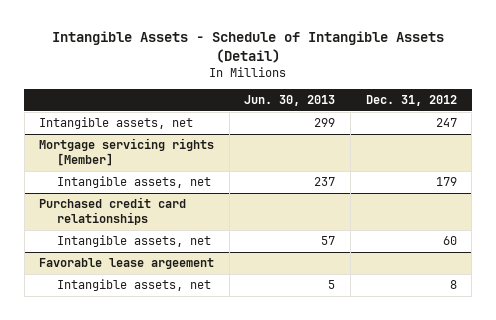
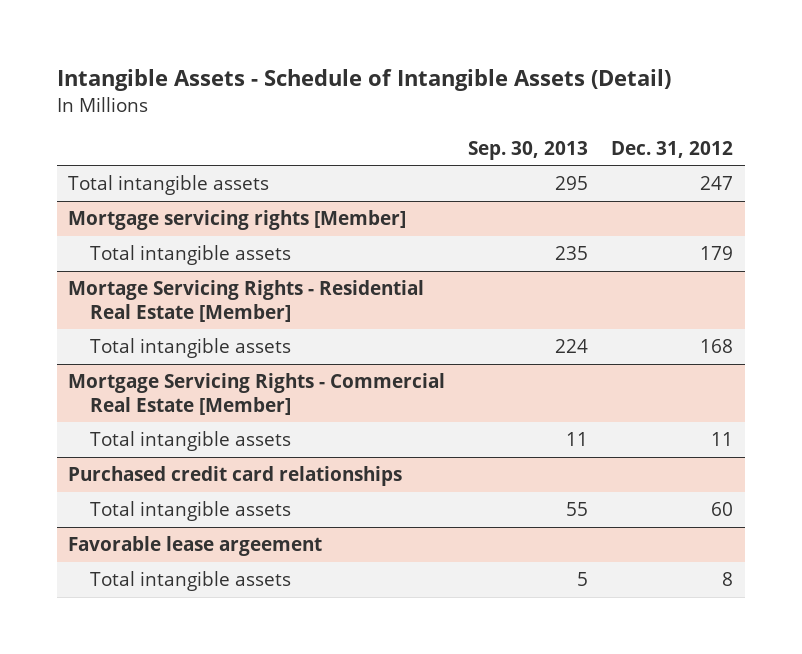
- | Jun. 30, 2013 | Dec. 31, 2012
+ | Sep. 30, 2013 | Dec. 31, 2012
- Intangible assets, net | 299 | 247
+ Total intangible assets | 295 | 247
@ Mortgage servicing rights [Member]
- Intangible assets, net | 237 | 179
+ Total intangible assets | 235 | 179
+ Mortage Servicing Rights - Residential Real Estate [Member]
+ Total intangible assets | 224 | 168
+ Mortgage Servicing Rights - Commercial Real Estate [Member]
+ Total intangible assets | 11 | 11
@ Purchased credit card relationships
- Intangible assets, net | 57 | 60
+ Total intangible assets | 55 | 60
@ Favorable lease argeement
- Intangible assets, net | 5 | 8
+ Total intangible assets | 5 | 8

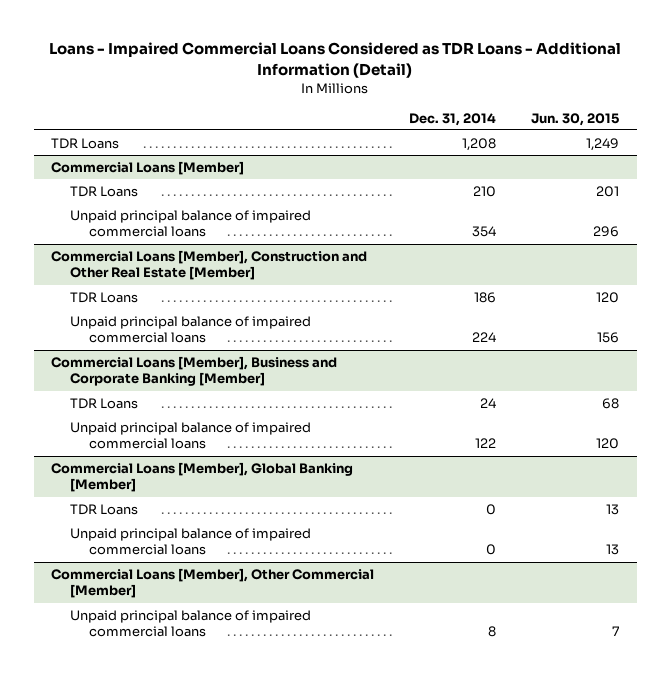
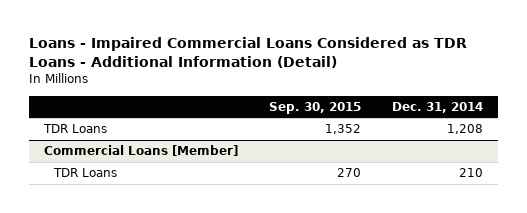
- | Dec. 31, 2014 | Jun. 30, 2015
+ | Sep. 30, 2015 | Dec. 31, 2014
@ Commercial Loans [Member]
- Unpaid principal balance of impaired commercial loans | 354 | 296
- Commercial Loans [Member], Construction and Other Real Estate [Member]
- TDR Loans | 186 | 120
- Unpaid principal balance of impaired commercial loans | 224 | 156
- Commercial Loans [Member], Business and Corporate Banking [Member]
- TDR Loans | 24 | 68
- Unpaid principal balance of impaired commercial loans | 122 | 120
- Commercial Loans [Member], Global Banking [Member]
- TDR Loans | 0 | 13
- Unpaid principal balance of impaired commercial loans | 0 | 13
- Commercial Loans [Member], Other Commercial [Member]
- Unpaid principal balance of impaired commercial loans | 8 | 7

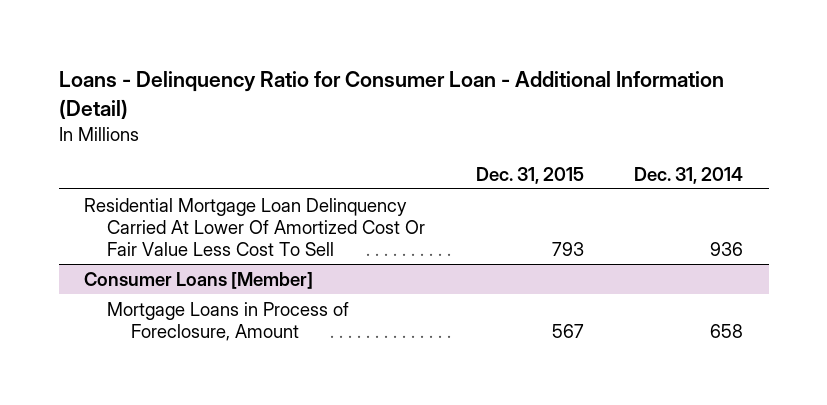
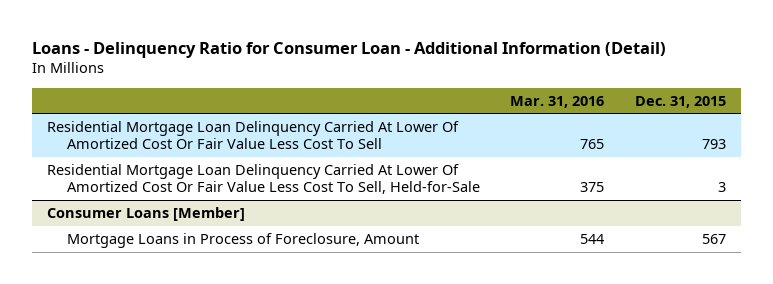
- | Dec. 31, 2015 | Dec. 31, 2014
+ | Mar. 31, 2016 | Dec. 31, 2015
+ Residential Mortgage Loan Delinquency Carried At Lower Of Amortized Cost Or Fair Value Less Cost To Sell, Held-for-Sale | 375 | 3

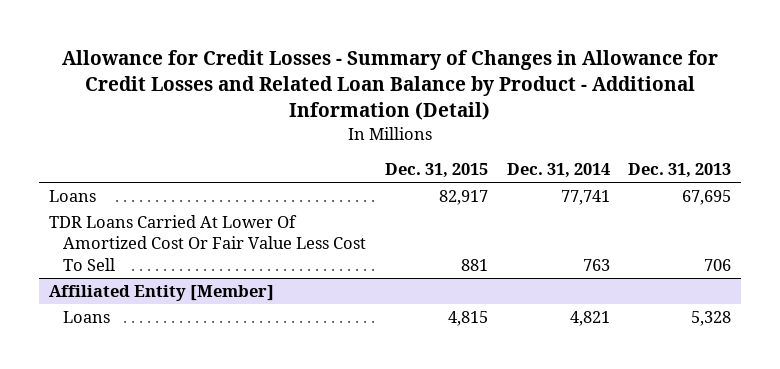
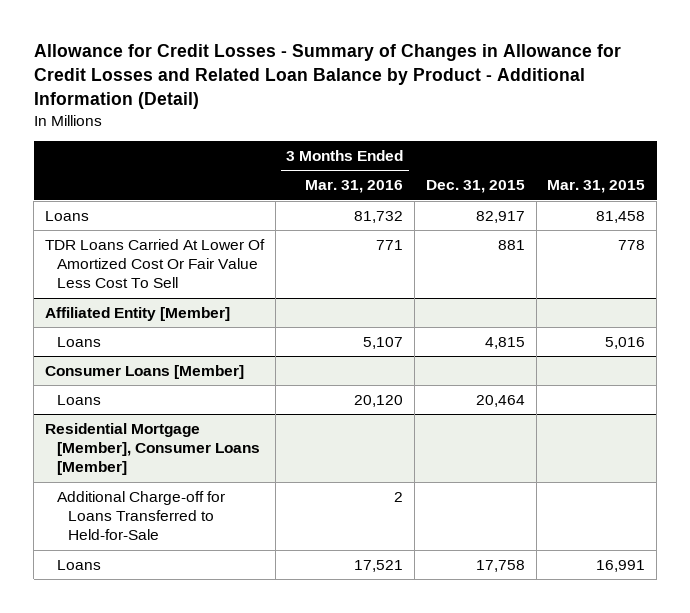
- | Dec. 31, 2015 | Dec. 31, 2014 | Dec. 31, 2013
+ | 3 Months Ended Mar. 31, 2016 | Dec. 31, 2015 | Mar. 31, 2015
+ Consumer Loans [Member]
+ Loans | 20,120 | 20,464 |
+ Residential Mortgage [Member], Consumer Loans [Member]
+ Additional Charge-off for Loans Transferred to Held-for-Sale | 2 | |
+ Loans | 17,521 | 17,758 | 16,991

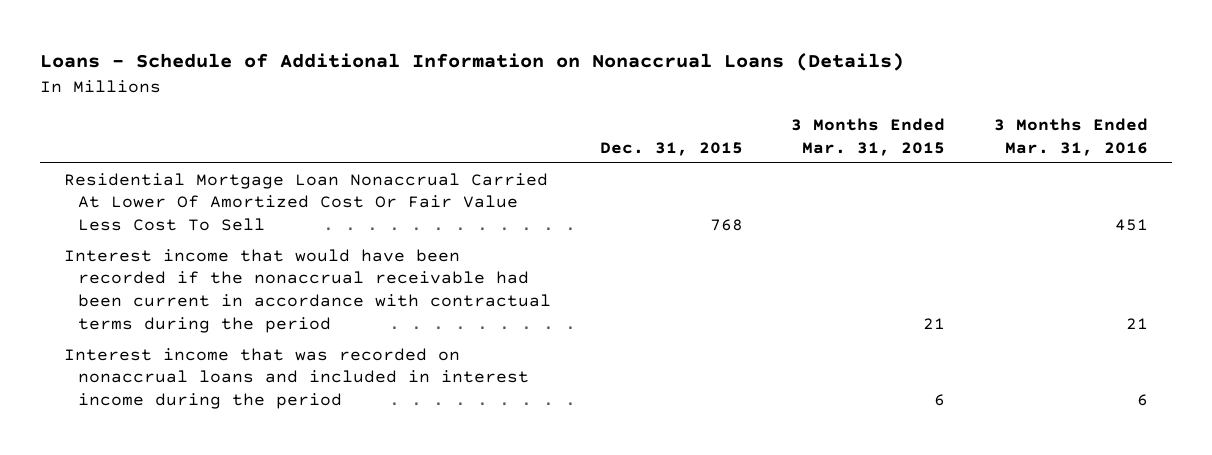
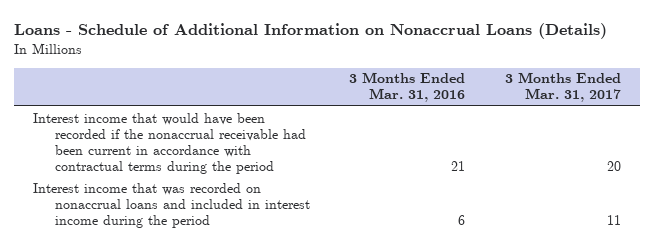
- | Dec. 31, 2015 | 3 Months Ended Mar. 31, 2015 | 3 Months Ended Mar. 31, 2016
+ | 3 Months Ended Mar. 31, 2016 | 3 Months Ended Mar. 31, 2017
- Residential Mortgage Loan Nonaccrual Carried At Lower Of Amortized Cost Or Fair Value Less Cost To Sell | 768 | | 451

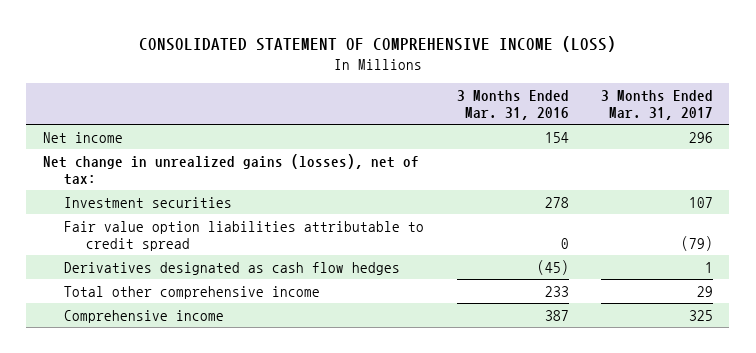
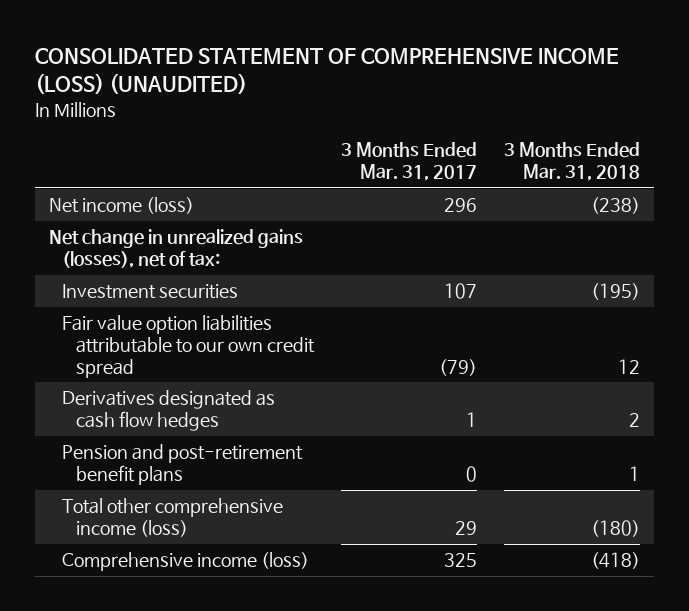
- CONSOLIDATED STATEMENT OF COMPREHENSIVE INCOME (LOSS)
+ CONSOLIDATED STATEMENT OF COMPREHENSIVE INCOME (LOSS) (UNAUDITED)
- | 3 Months Ended Mar. 31, 2016 | 3 Months Ended Mar. 31, 2017
+ | 3 Months Ended Mar. 31, 2017 | 3 Months Ended Mar. 31, 2018
- Net income | 154 | 296
+ Net income (loss) | 296 | (238)
- Fair value option liabilities attributable to credit spread | 0 | (79)
+ Fair value option liabilities attributable to our own credit spread | (79) | 12
- Total other comprehensive income | 233 | 29
- Comprehensive income | 387 | 325
+ Pension and post-retirement benefit plans | 0 | 1
+ Total other comprehensive income (loss) | 29 | (180)
+ Comprehensive income (loss) | 325 | (418)

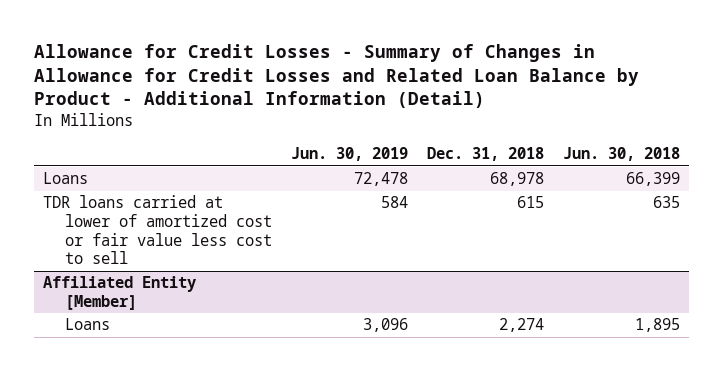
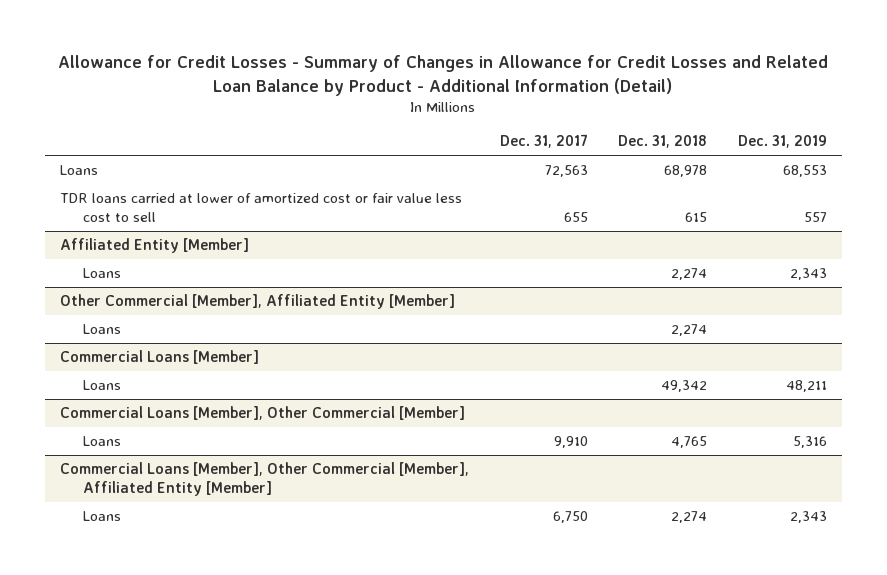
- | Jun. 30, 2019 | Dec. 31, 2018 | Jun. 30, 2018
+ | Dec. 31, 2017 | Dec. 31, 2018 | Dec. 31, 2019
+ Other Commercial [Member], Affiliated Entity [Member]
+ Loans | | 2,274 |
+ Commercial Loans [Member]
+ Loans | | 49,342 | 48,211
+ Commercial Loans [Member], Other Commercial [Member]
+ Loans | 9,910 | 4,765 | 5,316
+ Commercial Loans [Member], Other Commercial [Member], Affiliated Entity [Member]
+ Loans | 6,750 | 2,274 | 2,343

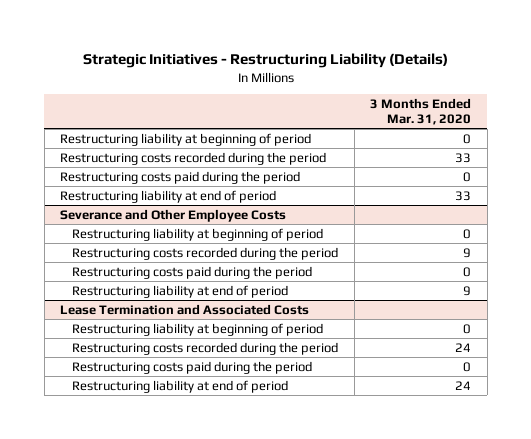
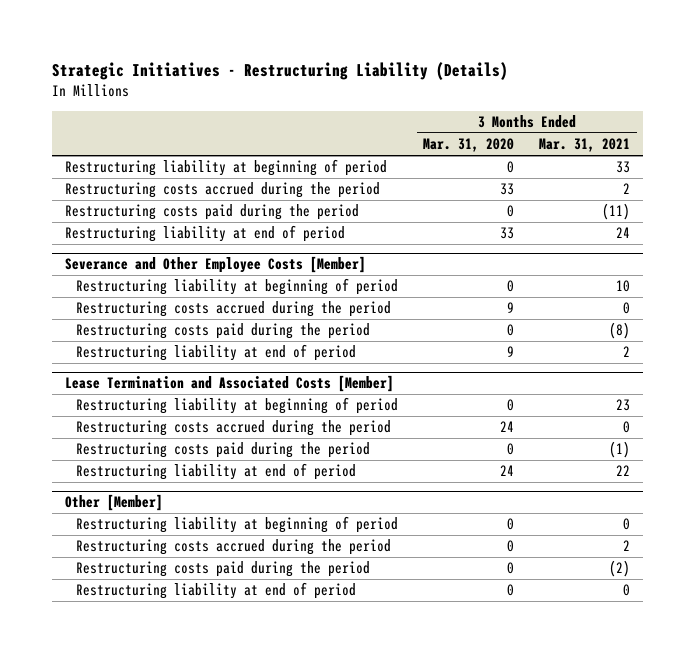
- | 3 Months Ended Mar. 31, 2020
+ | 3 Months Ended Mar. 31, 2020 | 3 Months Ended Mar. 31, 2021
- Restructuring costs recorded during the period | 33
+ Restructuring costs accrued during the period | 33 | 2
- Severance and Other Employee Costs
+ Severance and Other Employee Costs [Member]
- Restructuring costs recorded during the period | 9
+ Restructuring costs accrued during the period | 9 | 0
- Lease Termination and Associated Costs
+ Lease Termination and Associated Costs [Member]
- Restructuring costs recorded during the period | 24
+ Restructuring costs accrued during the period | 24 | 0
+ Other [Member]
+ Restructuring liability at beginning of period | 0 | 0
+ Restructuring costs accrued during the period | 0 | 2
+ Restructuring costs paid during the period | 0 | (2)
+ Restructuring liability at end of period | 0 | 0

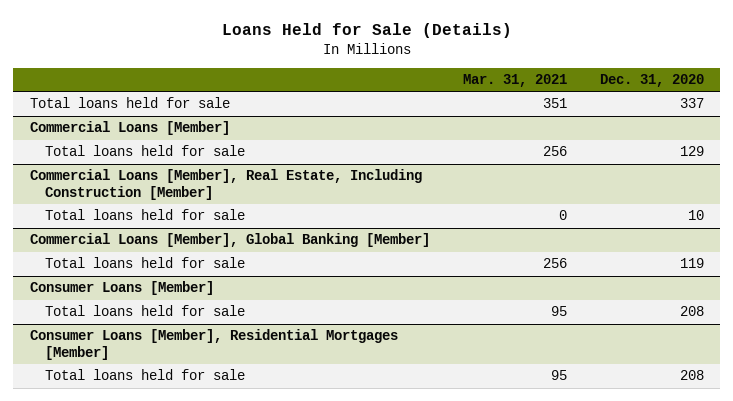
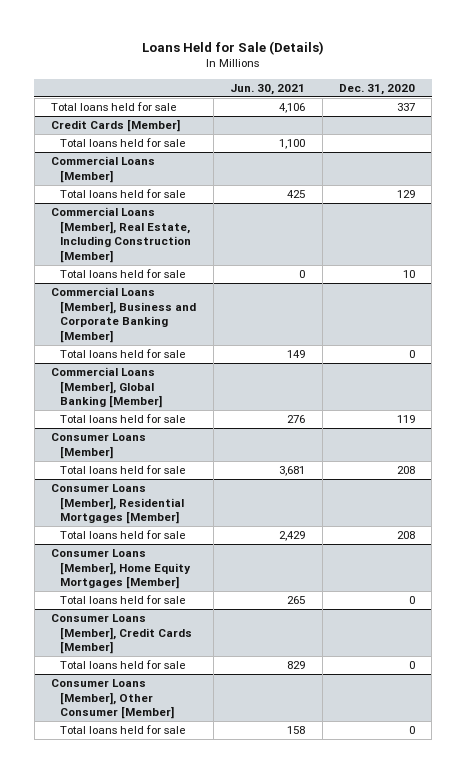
- | Mar. 31, 2021 | Dec. 31, 2020
+ | Jun. 30, 2021 | Dec. 31, 2020
+ Credit Cards [Member]
+ Total loans held for sale | 1,100 |
+ Commercial Loans [Member], Business and Corporate Banking [Member]
+ Total loans held for sale | 149 | 0
+ Consumer Loans [Member], Home Equity Mortgages [Member]
+ Total loans held for sale | 265 | 0
+ Consumer Loans [Member], Credit Cards [Member]
+ Total loans held for sale | 829 | 0
+ Consumer Loans [Member], Other Consumer [Member]
+ Total loans held for sale | 158 | 0

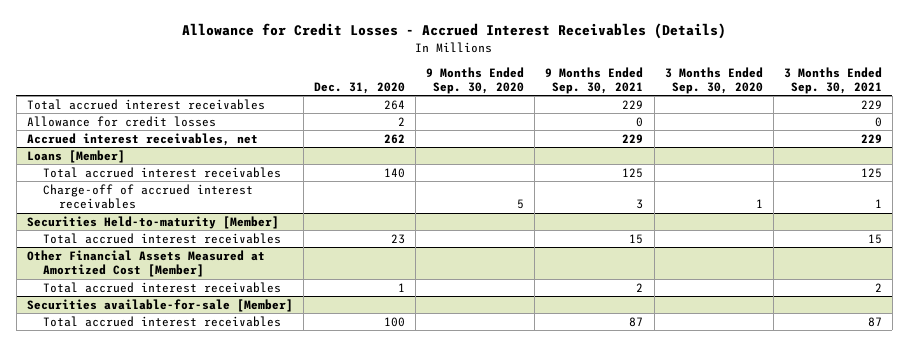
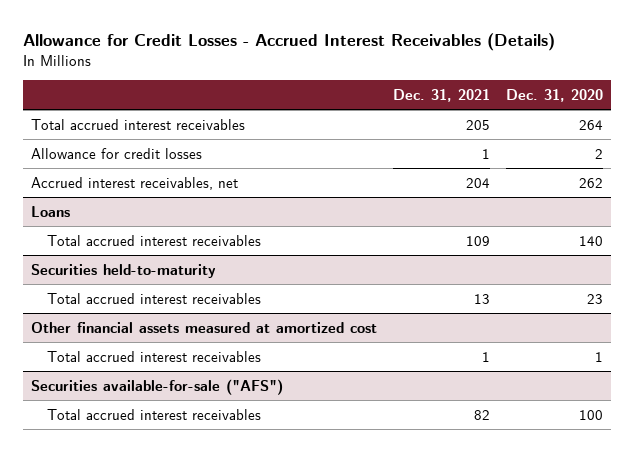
- | Dec. 31, 2020 | 9 Months Ended Sep. 30, 2020 | 9 Months Ended Sep. 30, 2021 | 3 Months Ended Sep. 30, 2020 | 3 Months Ended Sep. 30, 2021
+ | Dec. 31, 2021 | Dec. 31, 2020
- Loans [Member]
+ Loans
- Charge-off of accrued interest receivables | | 5 | 3 | 1 | 1
- Securities Held-to-maturity [Member]
+ Securities held-to-maturity
- Other Financial Assets Measured at Amortized Cost [Member]
+ Other financial assets measured at amortized cost
- Securities available-for-sale [Member]
+ Securities available-for-sale ("AFS")

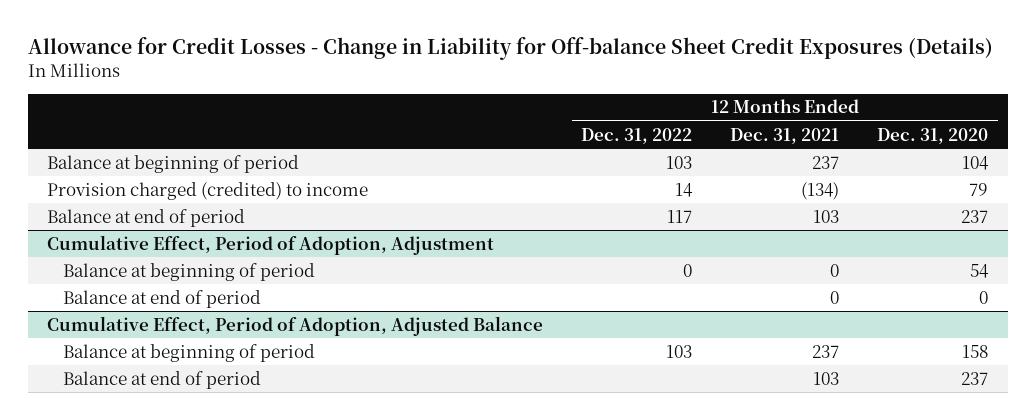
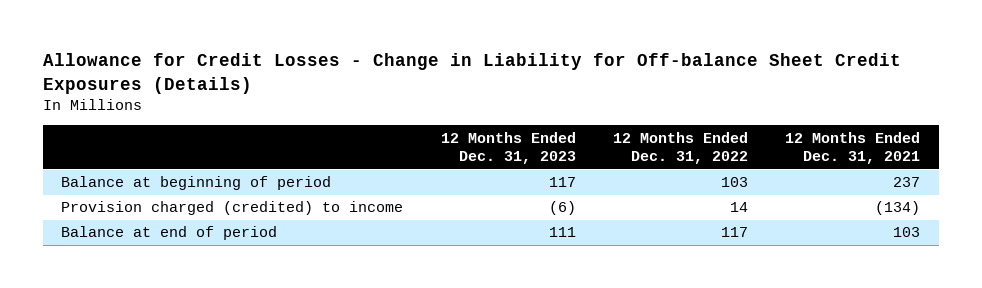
- | 12 Months Ended Dec. 31, 2022 | 12 Months Ended Dec. 31, 2021 | 12 Months Ended Dec. 31, 2020
+ | 12 Months Ended Dec. 31, 2023 | 12 Months Ended Dec. 31, 2022 | 12 Months Ended Dec. 31, 2021
- Cumulative Effect, Period of Adoption, Adjustment
- Balance at beginning of period | 0 | 0 | 54
- Balance at end of period | | 0 | 0
- Cumulative Effect, Period of Adoption, Adjusted Balance
- Balance at beginning of period | 103 | 237 | 158
- Balance at end of period | | 103 | 237

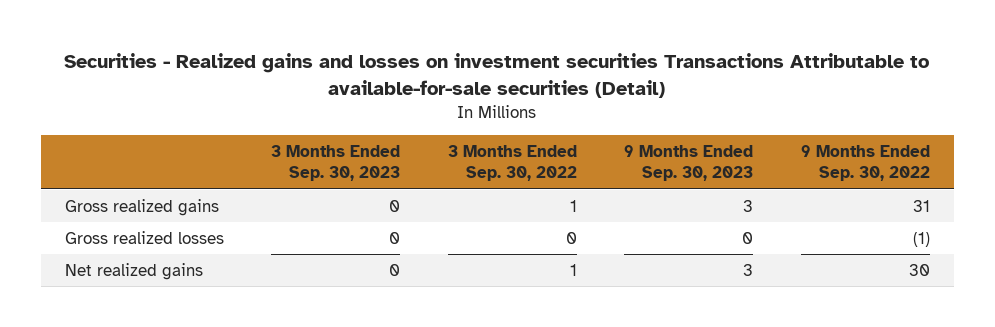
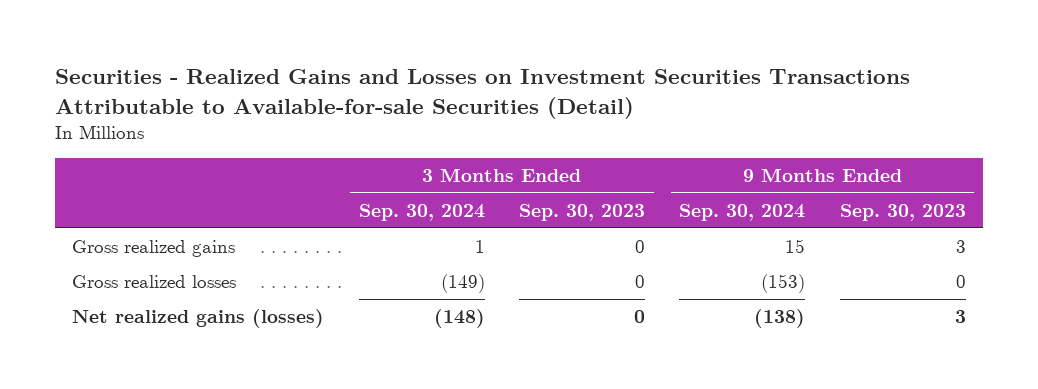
- Securities - Realized gains and losses on investment securities Transactions Attributable to available-for-sale securities (Detail)
+ Securities - Realized Gains and Losses on Investment Securities Transactions Attributable to Available-for-sale Securities (Detail)
- | 3 Months Ended Sep. 30, 2023 | 3 Months Ended Sep. 30, 2022 | 9 Months Ended Sep. 30, 2023 | 9 Months Ended Sep. 30, 2022
+ | 3 Months Ended Sep. 30, 2024 | 3 Months Ended Sep. 30, 2023 | 9 Months Ended Sep. 30, 2024 | 9 Months Ended Sep. 30, 2023
- Net realized gains | 0 | 1 | 3 | 30
+ Net realized gains (losses) | (148) | 0 | (138) | 3

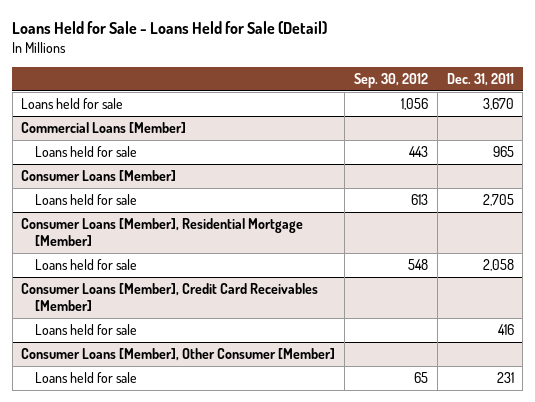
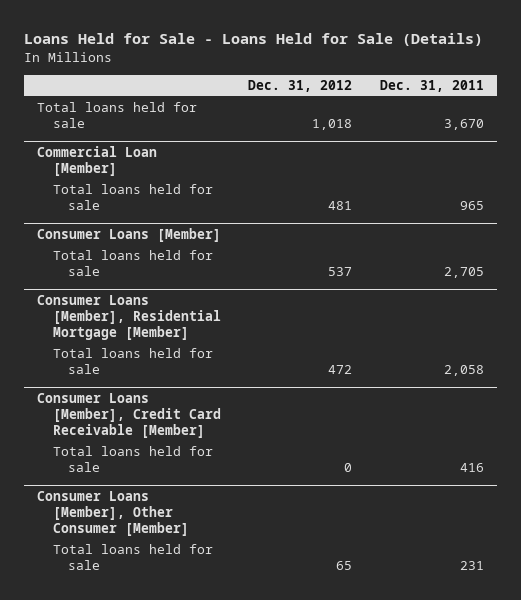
- Loans Held for Sale - Loans Held for Sale (Detail)
+ Loans Held for Sale - Loans Held for Sale (Details)
- | Sep. 30, 2012 | Dec. 31, 2011
+ | Dec. 31, 2012 | Dec. 31, 2011
- Loans held for sale | 1,056 | 3,670
- Commercial Loans [Member]
- Loans held for sale | 443 | 965
+ Total loans held for sale | 1,018 | 3,670
+ Commercial Loan [Member]
+ Total loans held for sale | 481 | 965
@ Consumer Loans [Member]
- Loans held for sale | 613 | 2,705
+ Total loans held for sale | 537 | 2,705
@ Consumer Loans [Member], Residential Mortgage [Member]
- Loans held for sale | 548 | 2,058
- Consumer Loans [Member], Credit Card Receivables [Member]
- Loans held for sale | | 416
@ Consumer Loans [Member], Residential Mortgage [Member]
+ Total loans held for sale | 472 | 2,058
+ Consumer Loans [Member], Credit Card Receivable [Member]
+ Total loans held for sale | 0 | 416
@ Consumer Loans [Member], Other Consumer [Member]
- Loans held for sale | 65 | 231
+ Total loans held for sale | 65 | 231

